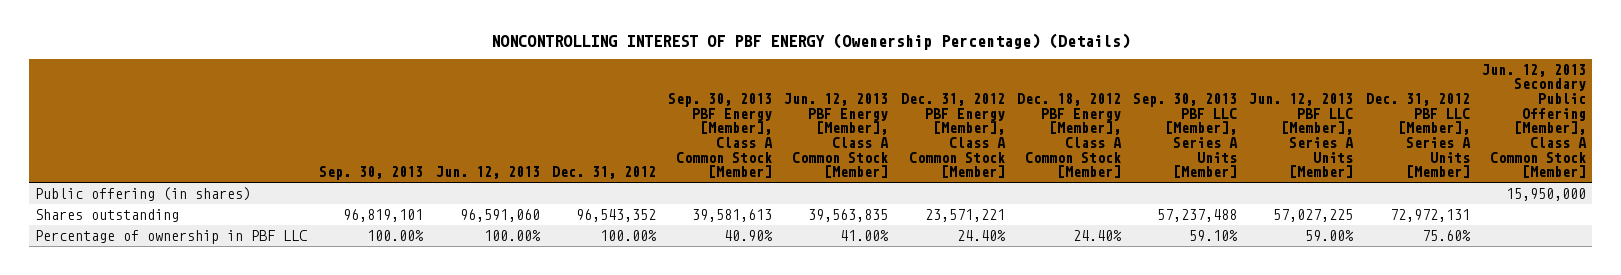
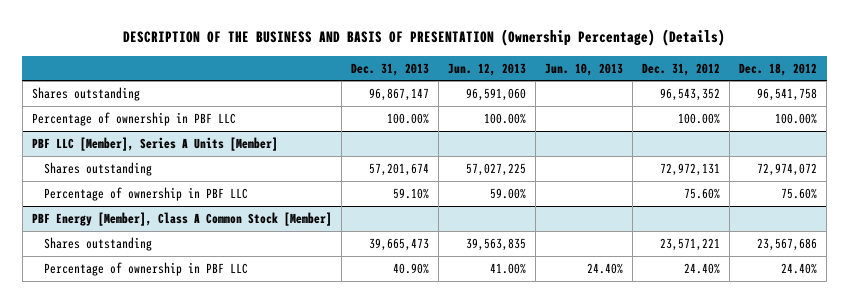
- NONCONTROLLING INTEREST OF PBF ENERGY (Owenership Percentage) (Details)
+ DESCRIPTION OF THE BUSINESS AND BASIS OF PRESENTATION (Ownership Percentage) (Details)
- | Sep. 30, 2013 | Jun. 12, 2013 | Dec. 31, 2012 | Sep. 30, 2013 PBF Energy [Member], Class A Common Stock [Member] | Jun. 12, 2013 PBF Energy [Member], Class A Common Stock [Member] | Dec. 31, 2012 PBF Energy [Member], Class A Common Stock [Member] | Dec. 18, 2012 PBF Energy [Member], Class A Common Stock [Member] | Sep. 30, 2013 PBF LLC [Member], Series A Units [Member] | Jun. 12, 2013 PBF LLC [Member], Series A Units [Member] | Dec. 31, 2012 PBF LLC [Member], Series A Units [Member] | Jun. 12, 2013 Secondary Public Offering [Member], Class A Common Stock [Member]
+ | Dec. 31, 2013 | Jun. 12, 2013 | Jun. 10, 2013 | Dec. 31, 2012 | Dec. 18, 2012
- Public offering (in shares) | | | | | | | | | | | 15,950,000
+ PBF LLC [Member], Series A Units [Member]
+ Shares outstanding | 57,201,674 | 57,027,225 | | 72,972,131 | 72,974,072
+ Percentage of ownership in PBF LLC | 59.10% | 59.00% | | 75.60% | 75.60%
+ PBF Energy [Member], Class A Common Stock [Member]
+ Shares outstanding | 39,665,473 | 39,563,835 | | 23,571,221 | 23,567,686
+ Percentage of ownership in PBF LLC | 40.90% | 41.00% | 24.40% | 24.40% | 24.40%

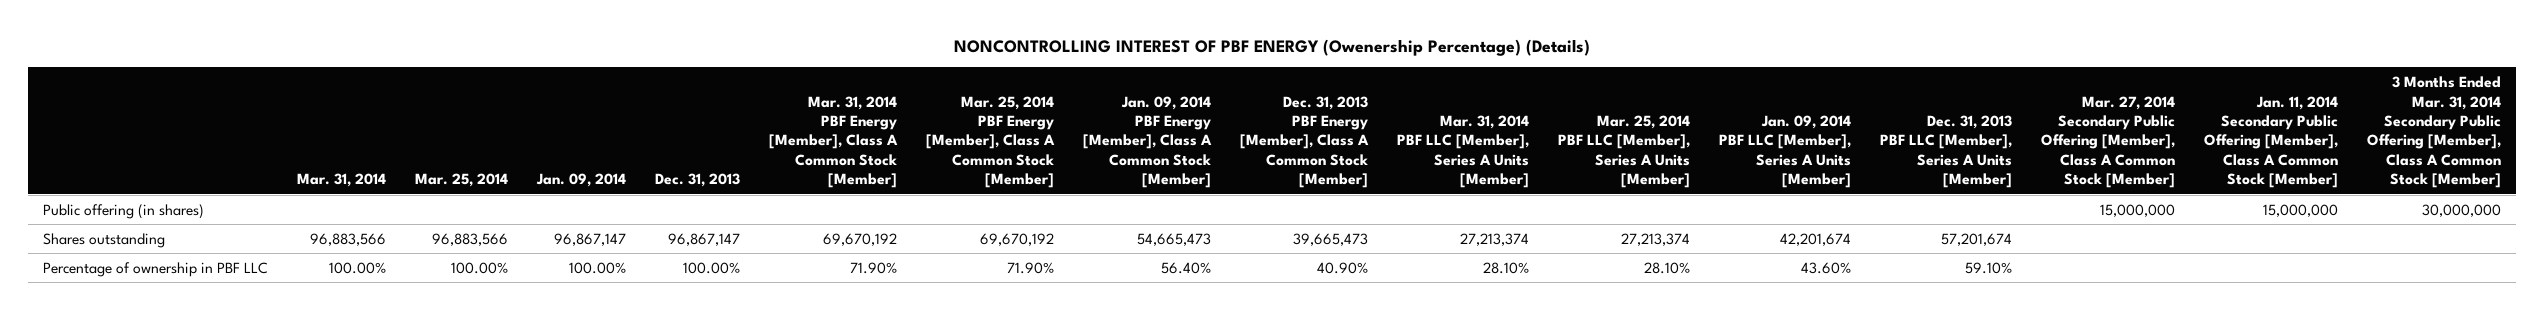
- DESCRIPTION OF THE BUSINESS AND BASIS OF PRESENTATION (Ownership Percentage) (Details)
+ NONCONTROLLING INTEREST OF PBF ENERGY (Owenership Percentage) (Details)
- | Dec. 31, 2013 | Jun. 12, 2013 | Jun. 10, 2013 | Dec. 31, 2012 | Dec. 18, 2012
+ | Mar. 31, 2014 | Mar. 25, 2014 | Jan. 09, 2014 | Dec. 31, 2013 | Mar. 31, 2014 PBF Energy [Member], Class A Common Stock [Member] | Mar. 25, 2014 PBF Energy [Member], Class A Common Stock [Member] | Jan. 09, 2014 PBF Energy [Member], Class A Common Stock [Member] | Dec. 31, 2013 PBF Energy [Member], Class A Common Stock [Member] | Mar. 31, 2014 PBF LLC [Member], Series A Units [Member] | Mar. 25, 2014 PBF LLC [Member], Series A Units [Member] | Jan. 09, 2014 PBF LLC [Member], Series A Units [Member] | Dec. 31, 2013 PBF LLC [Member], Series A Units [Member] | Mar. 27, 2014 Secondary Public Offering [Member], Class A Common Stock [Member] | Jan. 11, 2014 Secondary Public Offering [Member], Class A Common Stock [Member] | 3 Months Ended Mar. 31, 2014 Secondary Public Offering [Member], Class A Common Stock [Member]
+ Public offering (in shares) | | | | | | | | | | | | | 15,000,000 | 15,000,000 | 30,000,000
- PBF LLC [Member], Series A Units [Member]
- Shares outstanding | 57,201,674 | 57,027,225 | | 72,972,131 | 72,974,072
- Percentage of ownership in PBF LLC | 59.10% | 59.00% | | 75.60% | 75.60%
- PBF Energy [Member], Class A Common Stock [Member]
- Shares outstanding | 39,665,473 | 39,563,835 | | 23,571,221 | 23,567,686
- Percentage of ownership in PBF LLC | 40.90% | 41.00% | 24.40% | 24.40% | 24.40%

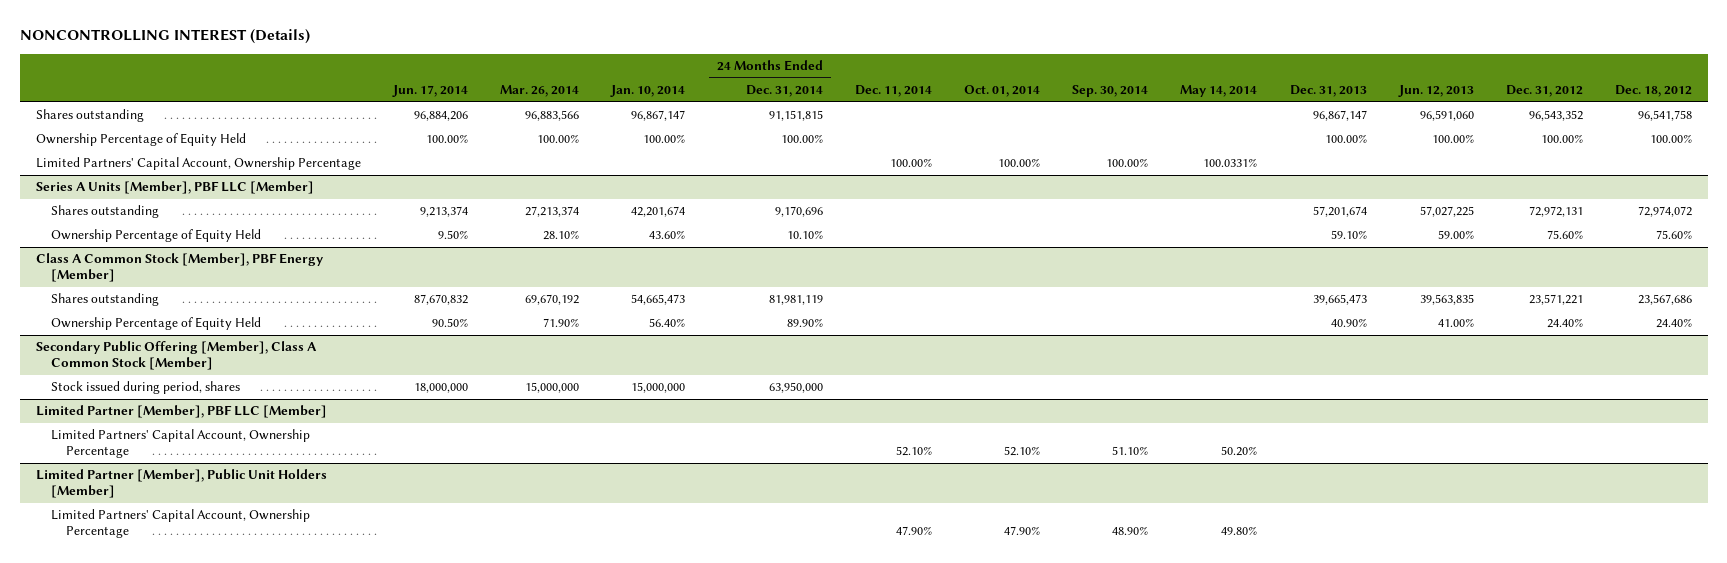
- NONCONTROLLING INTEREST OF PBF ENERGY (Owenership Percentage) (Details)
+ NONCONTROLLING INTEREST (Details)
- | Mar. 31, 2014 | Mar. 25, 2014 | Jan. 09, 2014 | Dec. 31, 2013 | Mar. 31, 2014 PBF Energy [Member], Class A Common Stock [Member] | Mar. 25, 2014 PBF Energy [Member], Class A Common Stock [Member] | Jan. 09, 2014 PBF Energy [Member], Class A Common Stock [Member] | Dec. 31, 2013 PBF Energy [Member], Class A Common Stock [Member] | Mar. 31, 2014 PBF LLC [Member], Series A Units [Member] | Mar. 25, 2014 PBF LLC [Member], Series A Units [Member] | Jan. 09, 2014 PBF LLC [Member], Series A Units [Member] | Dec. 31, 2013 PBF LLC [Member], Series A Units [Member] | Mar. 27, 2014 Secondary Public Offering [Member], Class A Common Stock [Member] | Jan. 11, 2014 Secondary Public Offering [Member], Class A Common Stock [Member] | 3 Months Ended Mar. 31, 2014 Secondary Public Offering [Member], Class A Common Stock [Member]
+ | Jun. 17, 2014 | Mar. 26, 2014 | Jan. 10, 2014 | 24 Months Ended Dec. 31, 2014 | Dec. 11, 2014 | Oct. 01, 2014 | Sep. 30, 2014 | May 14, 2014 | Dec. 31, 2013 | Jun. 12, 2013 | Dec. 31, 2012 | Dec. 18, 2012
- Public offering (in shares) | | | | | | | | | | | | | 15,000,000 | 15,000,000 | 30,000,000
- Percentage of ownership in PBF LLC | 100.00% | 100.00% | 100.00% | 100.00% | 71.90% | 71.90% | 56.40% | 40.90% | 28.10% | 28.10% | 43.60% | 59.10% | | |
+ Ownership Percentage of Equity Held | 100.00% | 100.00% | 100.00% | 100.00% | | | | | 100.00% | 100.00% | 100.00% | 100.00%
+ Limited Partners' Capital Account, Ownership Percentage | | | | | 100.00% | 100.00% | 100.00% | 100.0331% | | | |
+ Series A Units [Member], PBF LLC [Member]
+ Shares outstanding | 9,213,374 | 27,213,374 | 42,201,674 | 9,170,696 | | | | | 57,201,674 | 57,027,225 | 72,972,131 | 72,974,072
+ Ownership Percentage of Equity Held | 9.50% | 28.10% | 43.60% | 10.10% | | | | | 59.10% | 59.00% | 75.60% | 75.60%
+ Class A Common Stock [Member], PBF Energy [Member]
+ Shares outstanding | 87,670,832 | 69,670,192 | 54,665,473 | 81,981,119 | | | | | 39,665,473 | 39,563,835 | 23,571,221 | 23,567,686
+ Ownership Percentage of Equity Held | 90.50% | 71.90% | 56.40% | 89.90% | | | | | 40.90% | 41.00% | 24.40% | 24.40%
+ Secondary Public Offering [Member], Class A Common Stock [Member]
+ Stock issued during period, shares | 18,000,000 | 15,000,000 | 15,000,000 | 63,950,000 | | | | | | | |
+ Limited Partner [Member], PBF LLC [Member]
+ Limited Partners' Capital Account, Ownership Percentage | | | | | 52.10% | 52.10% | 51.10% | 50.20% | | | |
+ Limited Partner [Member], Public Unit Holders [Member]
+ Limited Partners' Capital Account, Ownership Percentage | | | | | 47.90% | 47.90% | 48.90% | 49.80% | | | |

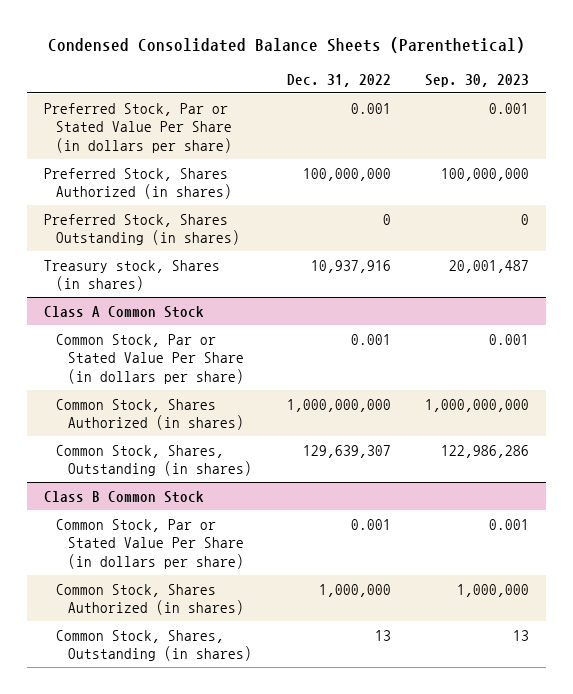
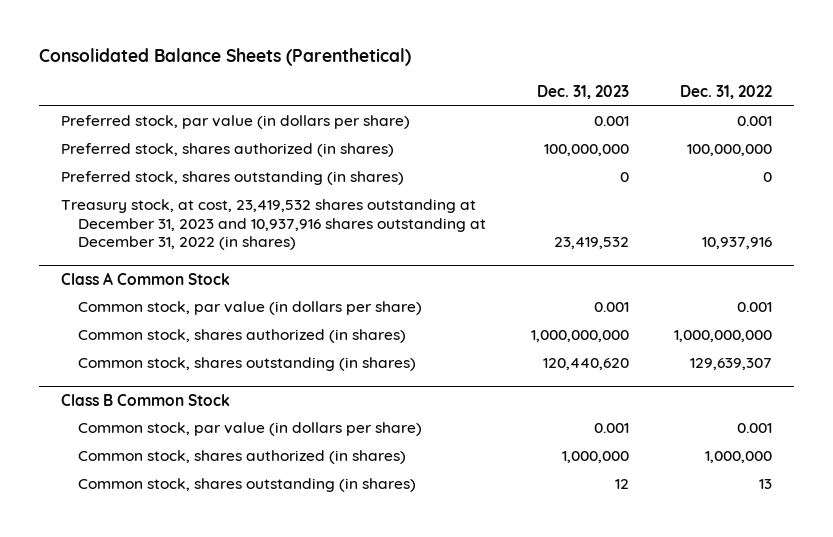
- Condensed Consolidated Balance Sheets (Parenthetical)
+ Consolidated Balance Sheets (Parenthetical)
- | Dec. 31, 2022 | Sep. 30, 2023
+ | Dec. 31, 2023 | Dec. 31, 2022
- Preferred Stock, Par or Stated Value Per Share (in dollars per share) | 0.001 | 0.001
- Preferred Stock, Shares Authorized (in shares) | 100,000,000 | 100,000,000
- Preferred Stock, Shares Outstanding (in shares) | 0 | 0
- Treasury stock, Shares (in shares) | 10,937,916 | 20,001,487
+ Preferred stock, par value (in dollars per share) | 0.001 | 0.001
+ Preferred stock, shares authorized (in shares) | 100,000,000 | 100,000,000
+ Preferred stock, shares outstanding (in shares) | 0 | 0
+ Treasury stock, at cost, 23,419,532 shares outstanding at December 31, 2023 and 10,937,916 shares outstanding at December 31, 2022 (in shares) | 23,419,532 | 10,937,916
@ Class A Common Stock
- Common Stock, Par or Stated Value Per Share (in dollars per share) | 0.001 | 0.001
- Common Stock, Shares Authorized (in shares) | 1,000,000,000 | 1,000,000,000
- Common Stock, Shares, Outstanding (in shares) | 129,639,307 | 122,986,286
+ Common stock, par value (in dollars per share) | 0.001 | 0.001
+ Common stock, shares authorized (in shares) | 1,000,000,000 | 1,000,000,000
+ Common stock, shares outstanding (in shares) | 120,440,620 | 129,639,307
@ Class B Common Stock
- Common Stock, Par or Stated Value Per Share (in dollars per share) | 0.001 | 0.001
- Common Stock, Shares Authorized (in shares) | 1,000,000 | 1,000,000
- Common Stock, Shares, Outstanding (in shares) | 13 | 13
+ Common stock, par value (in dollars per share) | 0.001 | 0.001
+ Common stock, shares authorized (in shares) | 1,000,000 | 1,000,000
+ Common stock, shares outstanding (in shares) | 12 | 13

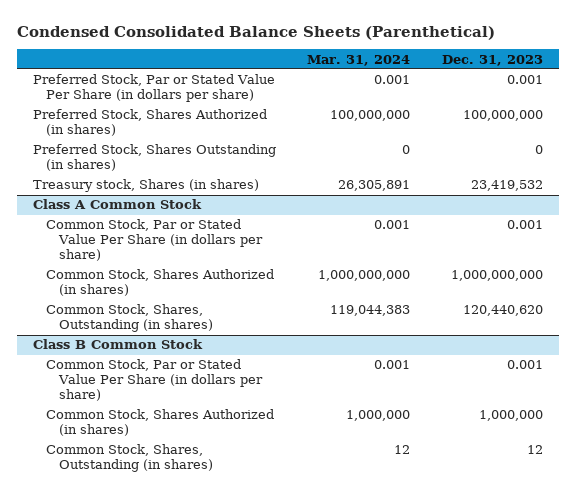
- Consolidated Balance Sheets (Parenthetical)
+ Condensed Consolidated Balance Sheets (Parenthetical)
- | Dec. 31, 2023 | Dec. 31, 2022
+ | Mar. 31, 2024 | Dec. 31, 2023
- Preferred stock, par value (in dollars per share) | 0.001 | 0.001
- Preferred stock, shares authorized (in shares) | 100,000,000 | 100,000,000
- Preferred stock, shares outstanding (in shares) | 0 | 0
- Treasury stock, at cost, 23,419,532 shares outstanding at December 31, 2023 and 10,937,916 shares outstanding at December 31, 2022 (in shares) | 23,419,532 | 10,937,916
+ Preferred Stock, Par or Stated Value Per Share (in dollars per share) | 0.001 | 0.001
+ Preferred Stock, Shares Authorized (in shares) | 100,000,000 | 100,000,000
+ Preferred Stock, Shares Outstanding (in shares) | 0 | 0
+ Treasury stock, Shares (in shares) | 26,305,891 | 23,419,532
@ Class A Common Stock
- Common stock, par value (in dollars per share) | 0.001 | 0.001
- Common stock, shares authorized (in shares) | 1,000,000,000 | 1,000,000,000
- Common stock, shares outstanding (in shares) | 120,440,620 | 129,639,307
+ Common Stock, Par or Stated Value Per Share (in dollars per share) | 0.001 | 0.001
+ Common Stock, Shares Authorized (in shares) | 1,000,000,000 | 1,000,000,000
+ Common Stock, Shares, Outstanding (in shares) | 119,044,383 | 120,440,620
@ Class B Common Stock
- Common stock, par value (in dollars per share) | 0.001 | 0.001
- Common stock, shares authorized (in shares) | 1,000,000 | 1,000,000
- Common stock, shares outstanding (in shares) | 12 | 13
+ Common Stock, Par or Stated Value Per Share (in dollars per share) | 0.001 | 0.001
+ Common Stock, Shares Authorized (in shares) | 1,000,000 | 1,000,000
+ Common Stock, Shares, Outstanding (in shares) | 12 | 12

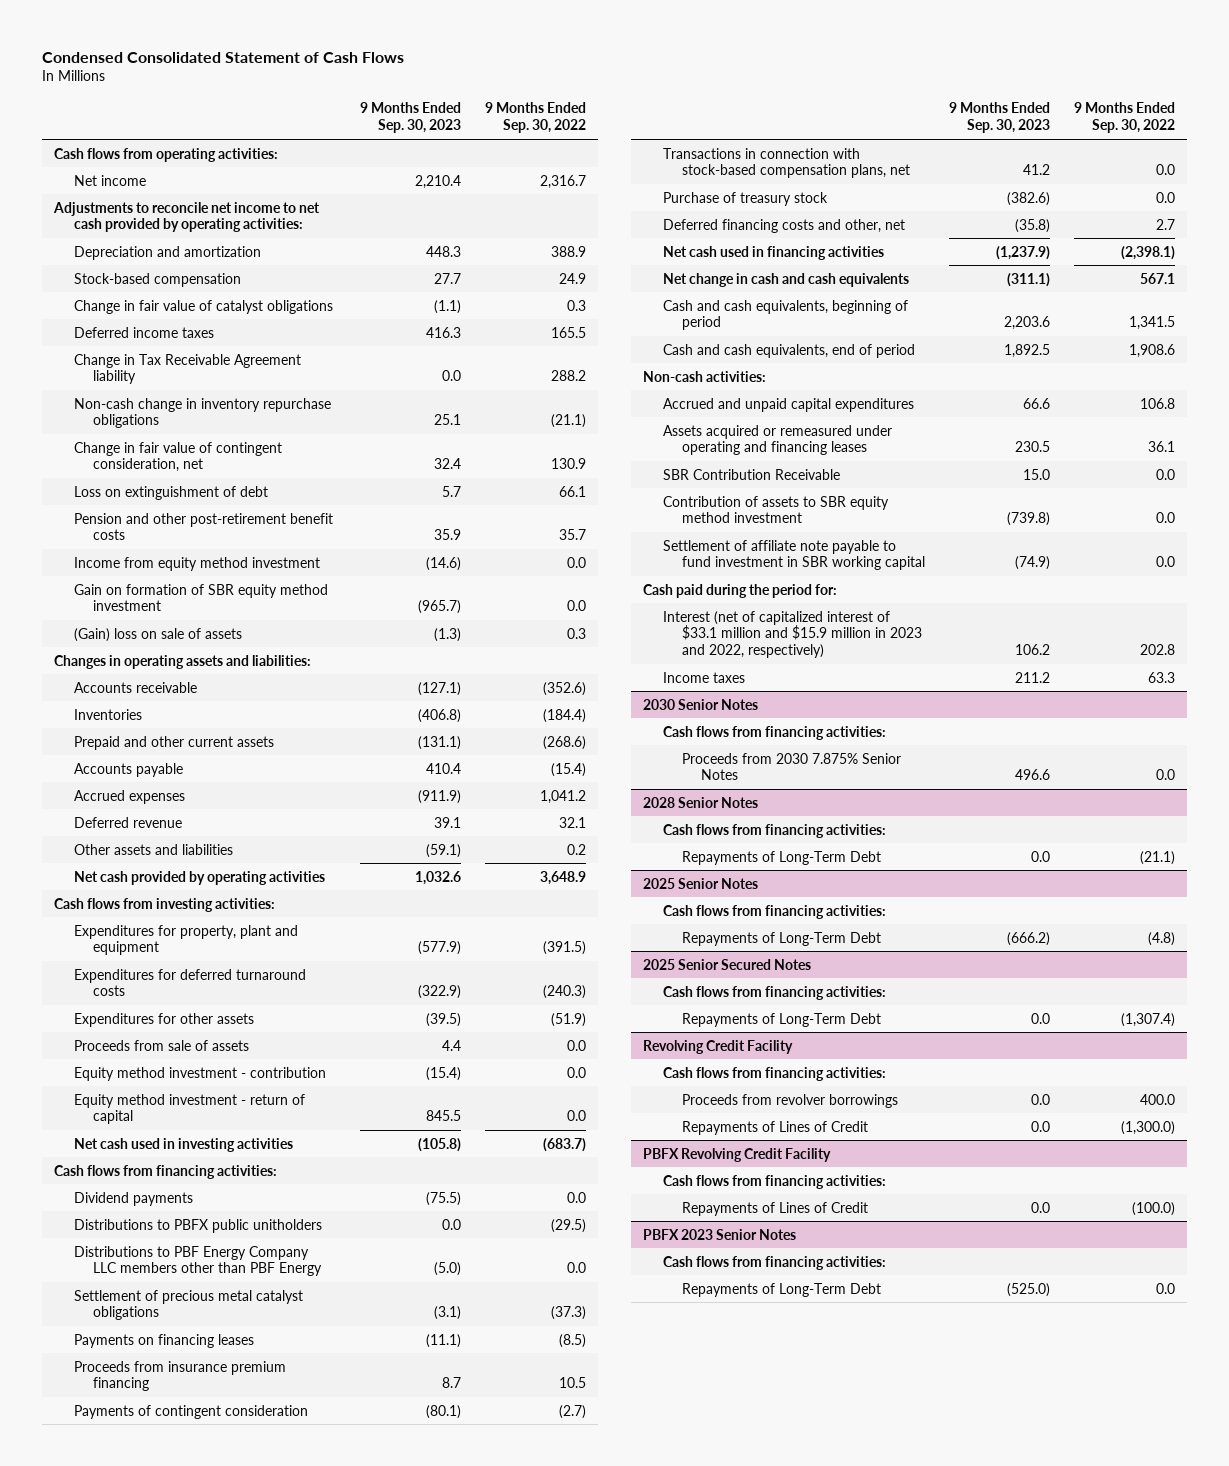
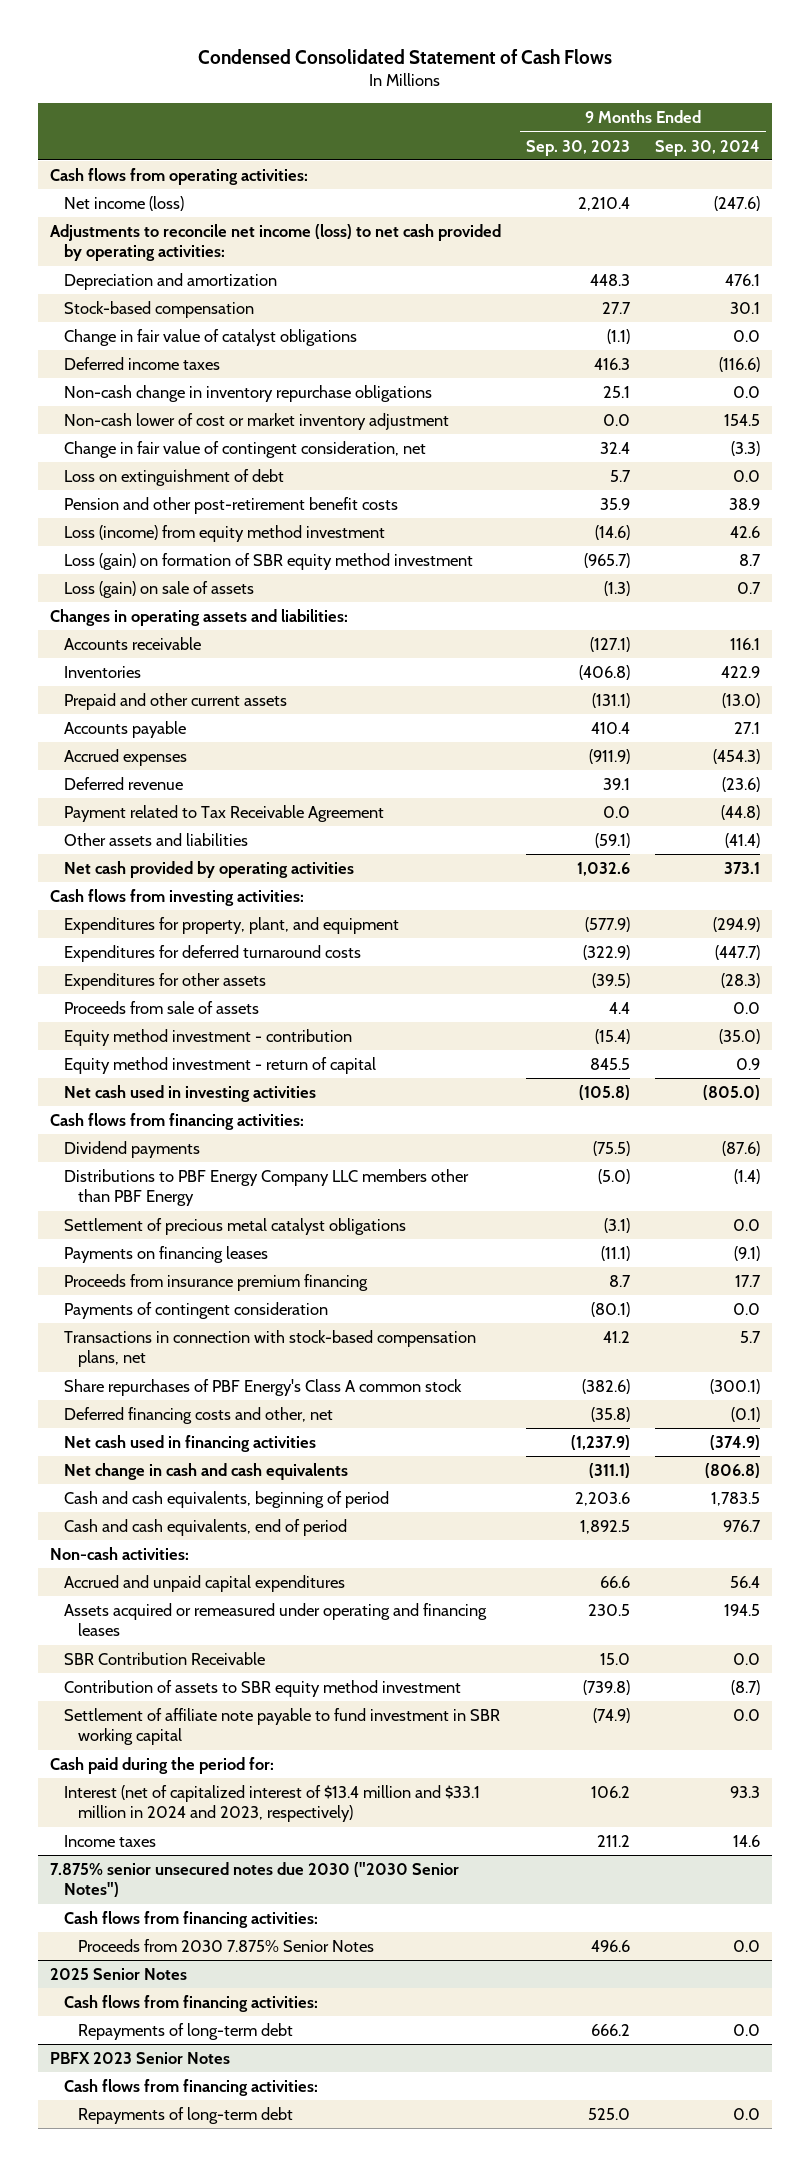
- | 9 Months Ended Sep. 30, 2023 | 9 Months Ended Sep. 30, 2022
+ | 9 Months Ended Sep. 30, 2023 | 9 Months Ended Sep. 30, 2024
- Net income | 2,210.4 | 2,316.7
- Adjustments to reconcile net income to net cash provided by operating activities:
+ Net income (loss) | 2,210.4 | (247.6)
+ Adjustments to reconcile net income (loss) to net cash provided by operating activities:
- Change in Tax Receivable Agreement liability | 0.0 | 288.2
+ Non-cash lower of cost or market inventory adjustment | 0.0 | 154.5
- Income from equity method investment | (14.6) | 0.0
- Gain on formation of SBR equity method investment | (965.7) | 0.0
- (Gain) loss on sale of assets | (1.3) | 0.3
+ Loss (income) from equity method investment | (14.6) | 42.6
+ Loss (gain) on formation of SBR equity method investment | (965.7) | 8.7
+ Loss (gain) on sale of assets | (1.3) | 0.7
+ Payment related to Tax Receivable Agreement | 0.0 | (44.8)
- Expenditures for property, plant and equipment | (577.9) | (391.5)
+ Expenditures for property, plant, and equipment | (577.9) | (294.9)
- Distributions to PBFX public unitholders | 0.0 | (29.5)
- Purchase of treasury stock | (382.6) | 0.0
+ Share repurchases of PBF Energy's Class A common stock | (382.6) | (300.1)
- Interest (net of capitalized interest of $33.1 million and $15.9 million in 2023 and 2022, respectively) | 106.2 | 202.8
+ Interest (net of capitalized interest of $13.4 million and $33.1 million in 2024 and 2023, respectively) | 106.2 | 93.3
- 2030 Senior Notes
+ 7.875% senior unsecured notes due 2030 ("2030 Senior Notes")
- 2028 Senior Notes
- Cash flows from financing activities:
- Repayments of Long-Term Debt | 0.0 | (21.1)
@ 2025 Senior Notes
- Repayments of Long-Term Debt | (666.2) | (4.8)
- 2025 Senior Secured Notes
- Cash flows from financing activities:
- Repayments of Long-Term Debt | 0.0 | (1,307.4)
- Revolving Credit Facility
- Cash flows from financing activities:
- Proceeds from revolver borrowings | 0.0 | 400.0
- Repayments of Lines of Credit | 0.0 | (1,300.0)
- PBFX Revolving Credit Facility
- Cash flows from financing activities:
- Repayments of Lines of Credit | 0.0 | (100.0)
@ 2025 Senior Notes
+ Repayments of long-term debt | 666.2 | 0.0
@ PBFX 2023 Senior Notes
- Repayments of Long-Term Debt | (525.0) | 0.0
+ Repayments of long-term debt | 525.0 | 0.0

